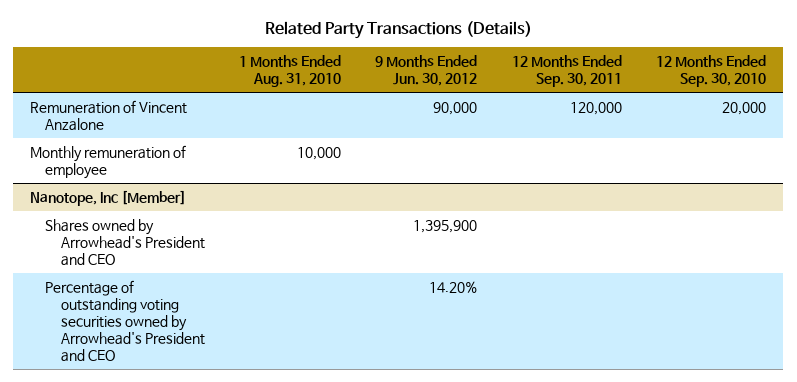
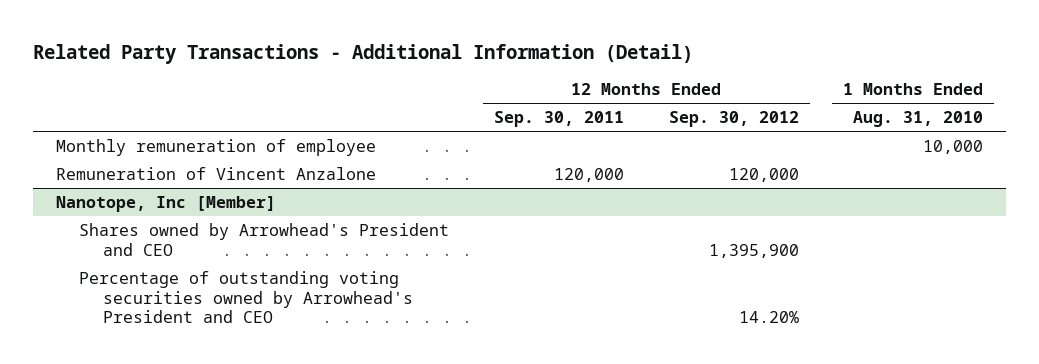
- Related Party Transactions (Details)
+ Related Party Transactions - Additional Information (Detail)
- | 1 Months Ended Aug. 31, 2010 | 9 Months Ended Jun. 30, 2012 | 12 Months Ended Sep. 30, 2011 | 12 Months Ended Sep. 30, 2010
+ | 12 Months Ended Sep. 30, 2011 | 12 Months Ended Sep. 30, 2012 | 1 Months Ended Aug. 31, 2010
moved down: Remuneration of Vincent Anzalone | 120,000 | 120,000 |

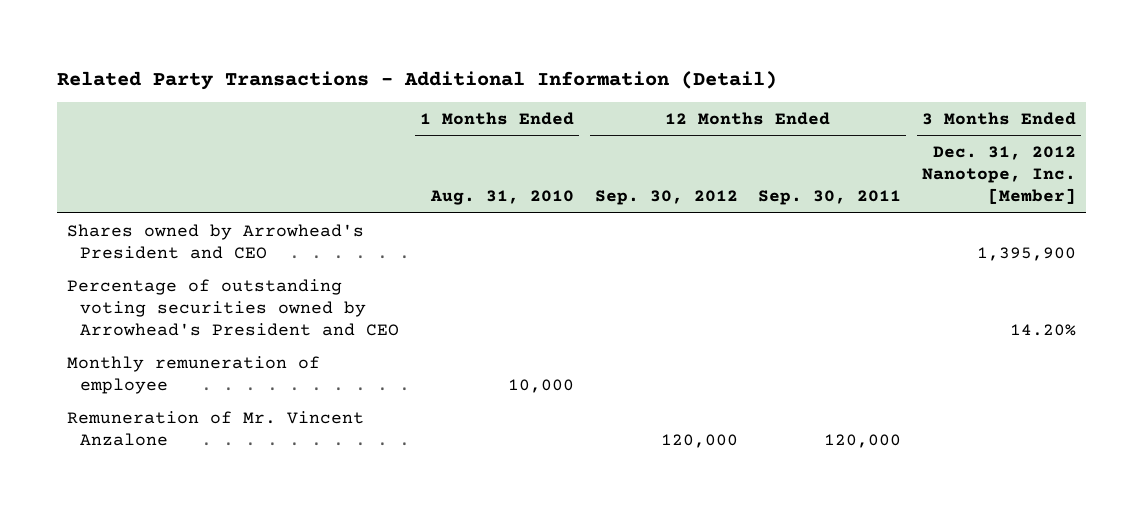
- | 12 Months Ended Sep. 30, 2011 | 12 Months Ended Sep. 30, 2012 | 1 Months Ended Aug. 31, 2010
+ | 1 Months Ended Aug. 31, 2010 | 12 Months Ended Sep. 30, 2012 | 12 Months Ended Sep. 30, 2011 | 3 Months Ended Dec. 31, 2012 Nanotope, Inc. [Member]
+ Shares owned by Arrowhead's President and CEO | | | | 1,395,900
+ Percentage of outstanding voting securities owned by Arrowhead's President and CEO | | | | 14.20%
- Remuneration of Vincent Anzalone | 120,000 | 120,000 |
- Nanotope, Inc [Member]
- Shares owned by Arrowhead's President and CEO | | 1,395,900 |
- Percentage of outstanding voting securities owned by Arrowhead's President and CEO | | 14.20% |
+ Remuneration of Mr. Vincent Anzalone | | 120,000 | 120,000 |

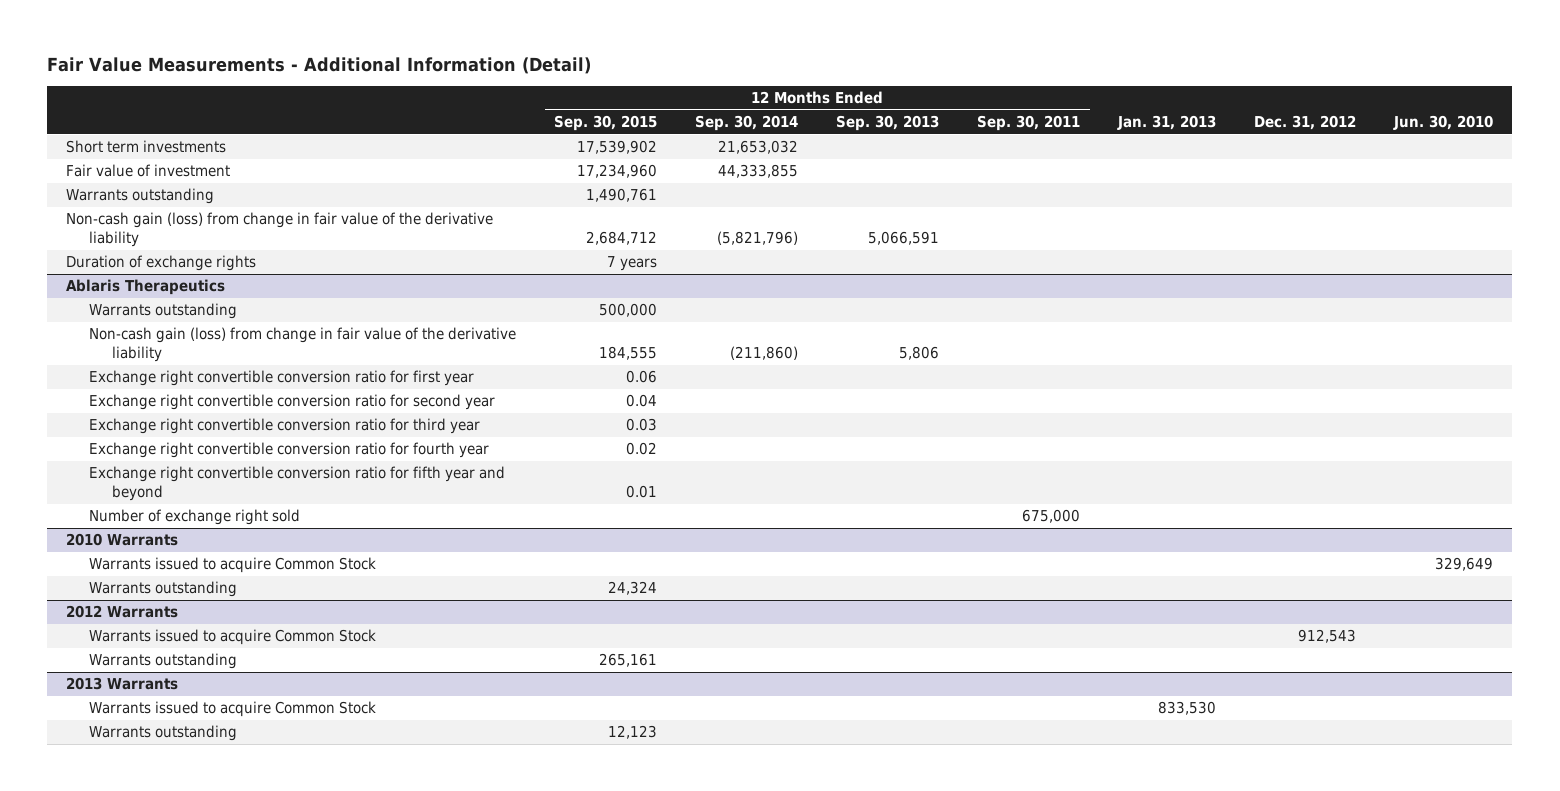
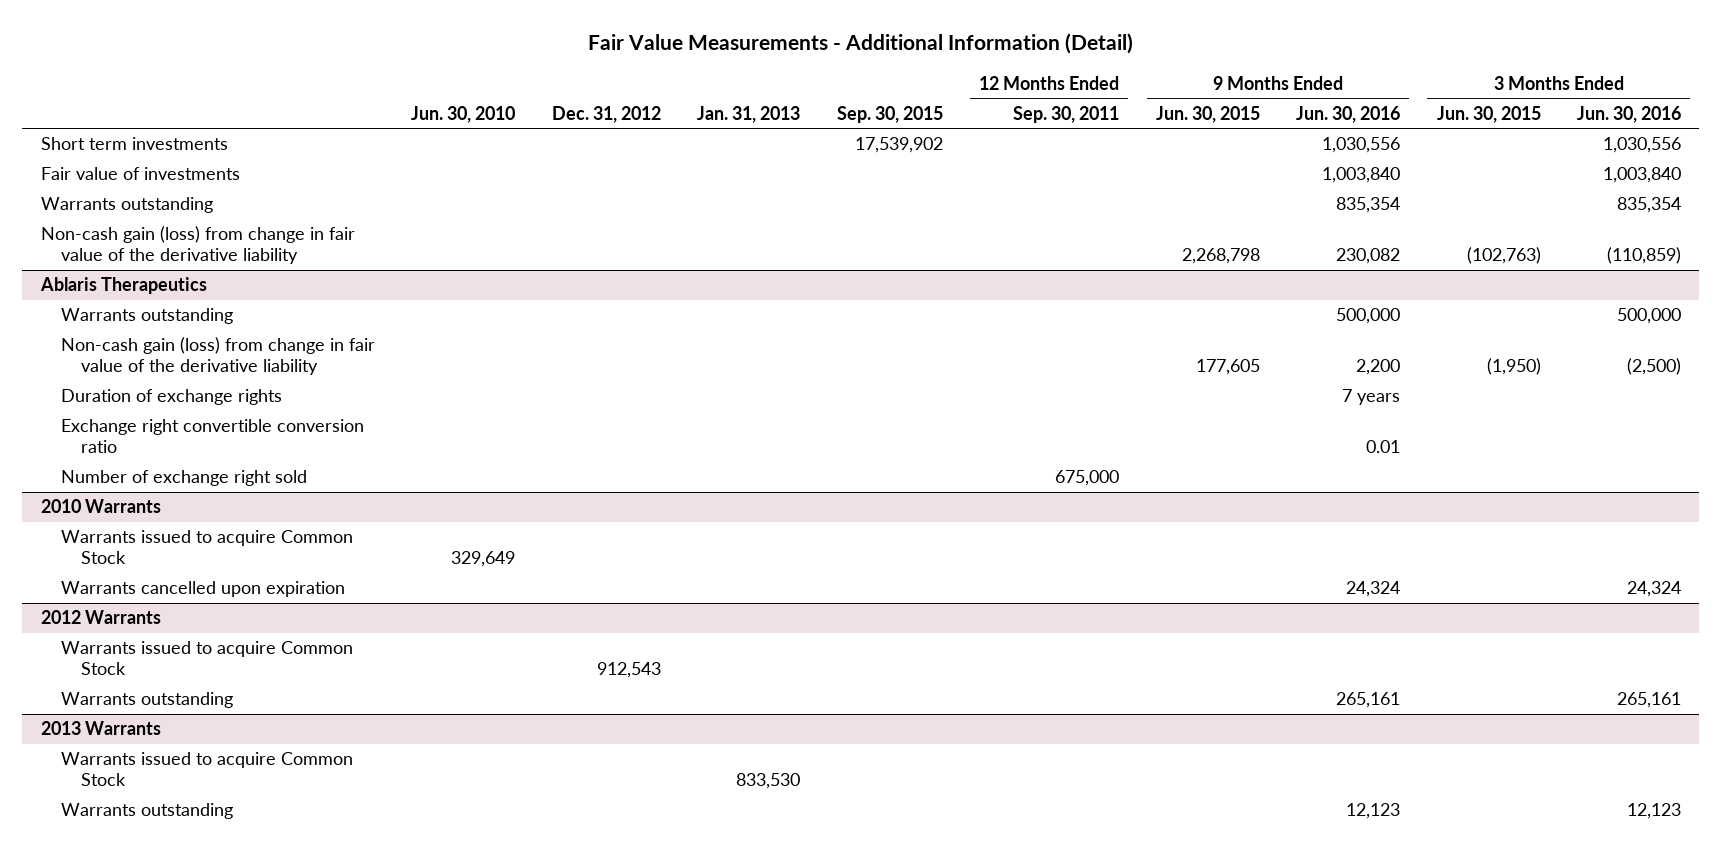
- | 12 Months Ended Sep. 30, 2015 | 12 Months Ended Sep. 30, 2014 | 12 Months Ended Sep. 30, 2013 | 12 Months Ended Sep. 30, 2011 | Jan. 31, 2013 | Dec. 31, 2012 | Jun. 30, 2010
+ | Jun. 30, 2010 | Dec. 31, 2012 | Jan. 31, 2013 | Sep. 30, 2015 | 12 Months Ended Sep. 30, 2011 | 9 Months Ended Jun. 30, 2015 | 9 Months Ended Jun. 30, 2016 | 3 Months Ended Jun. 30, 2015 | 3 Months Ended Jun. 30, 2016
- Fair value of investment | 17,234,960 | 44,333,855 | | | | |
+ Fair value of investments | | | | | | | 1,003,840 | | 1,003,840
- Duration of exchange rights | 7 years | | | | | |
@ Ablaris Therapeutics
- Exchange right convertible conversion ratio for first year | 0.06 | | | | | |
- Exchange right convertible conversion ratio for second year | 0.04 | | | | | |
- Exchange right convertible conversion ratio for third year | 0.03 | | | | | |
- Exchange right convertible conversion ratio for fourth year | 0.02 | | | | | |
- Exchange right convertible conversion ratio for fifth year and beyond | 0.01 | | | | | |
+ Duration of exchange rights | | | | | | | 7 years | |
+ Exchange right convertible conversion ratio | | | | | | | 0.01 | |
@ 2010 Warrants
- Warrants outstanding | 24,324 | | | | | |
+ Warrants cancelled upon expiration | | | | | | | 24,324 | | 24,324

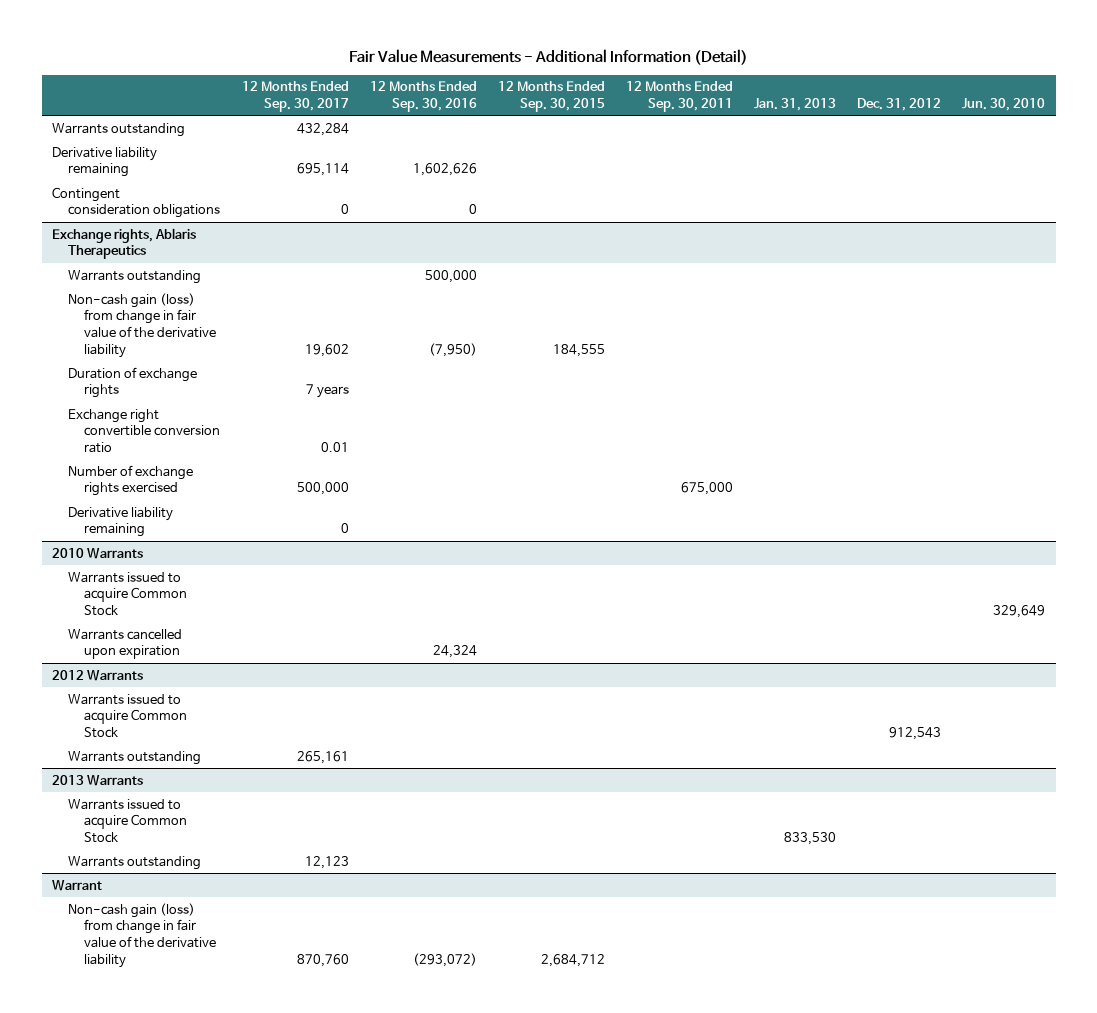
- | Jun. 30, 2010 | Dec. 31, 2012 | Jan. 31, 2013 | Sep. 30, 2015 | 12 Months Ended Sep. 30, 2011 | 9 Months Ended Jun. 30, 2015 | 9 Months Ended Jun. 30, 2016 | 3 Months Ended Jun. 30, 2015 | 3 Months Ended Jun. 30, 2016
+ | 12 Months Ended Sep. 30, 2017 | 12 Months Ended Sep. 30, 2016 | 12 Months Ended Sep. 30, 2015 | 12 Months Ended Sep. 30, 2011 | Jan. 31, 2013 | Dec. 31, 2012 | Jun. 30, 2010
- Short term investments | | | | 17,539,902 | | | 1,030,556 | | 1,030,556
- Fair value of investments | | | | | | | 1,003,840 | | 1,003,840
- Non-cash gain (loss) from change in fair value of the derivative liability | | | | | | 2,268,798 | 230,082 | (102,763) | (110,859)
- Ablaris Therapeutics
+ Derivative liability remaining | 695,114 | 1,602,626 | | | | |
+ Contingent consideration obligations | 0 | 0 | | | | |
+ Exchange rights, Ablaris Therapeutics
- Number of exchange right sold | | | | | 675,000 | | | |
+ Number of exchange rights exercised | 500,000 | | | 675,000 | | |
+ Derivative liability remaining | 0 | | | | | |
+ Warrant
+ Non-cash gain (loss) from change in fair value of the derivative liability | 870,760 | (293,072) | 2,684,712 | | | |

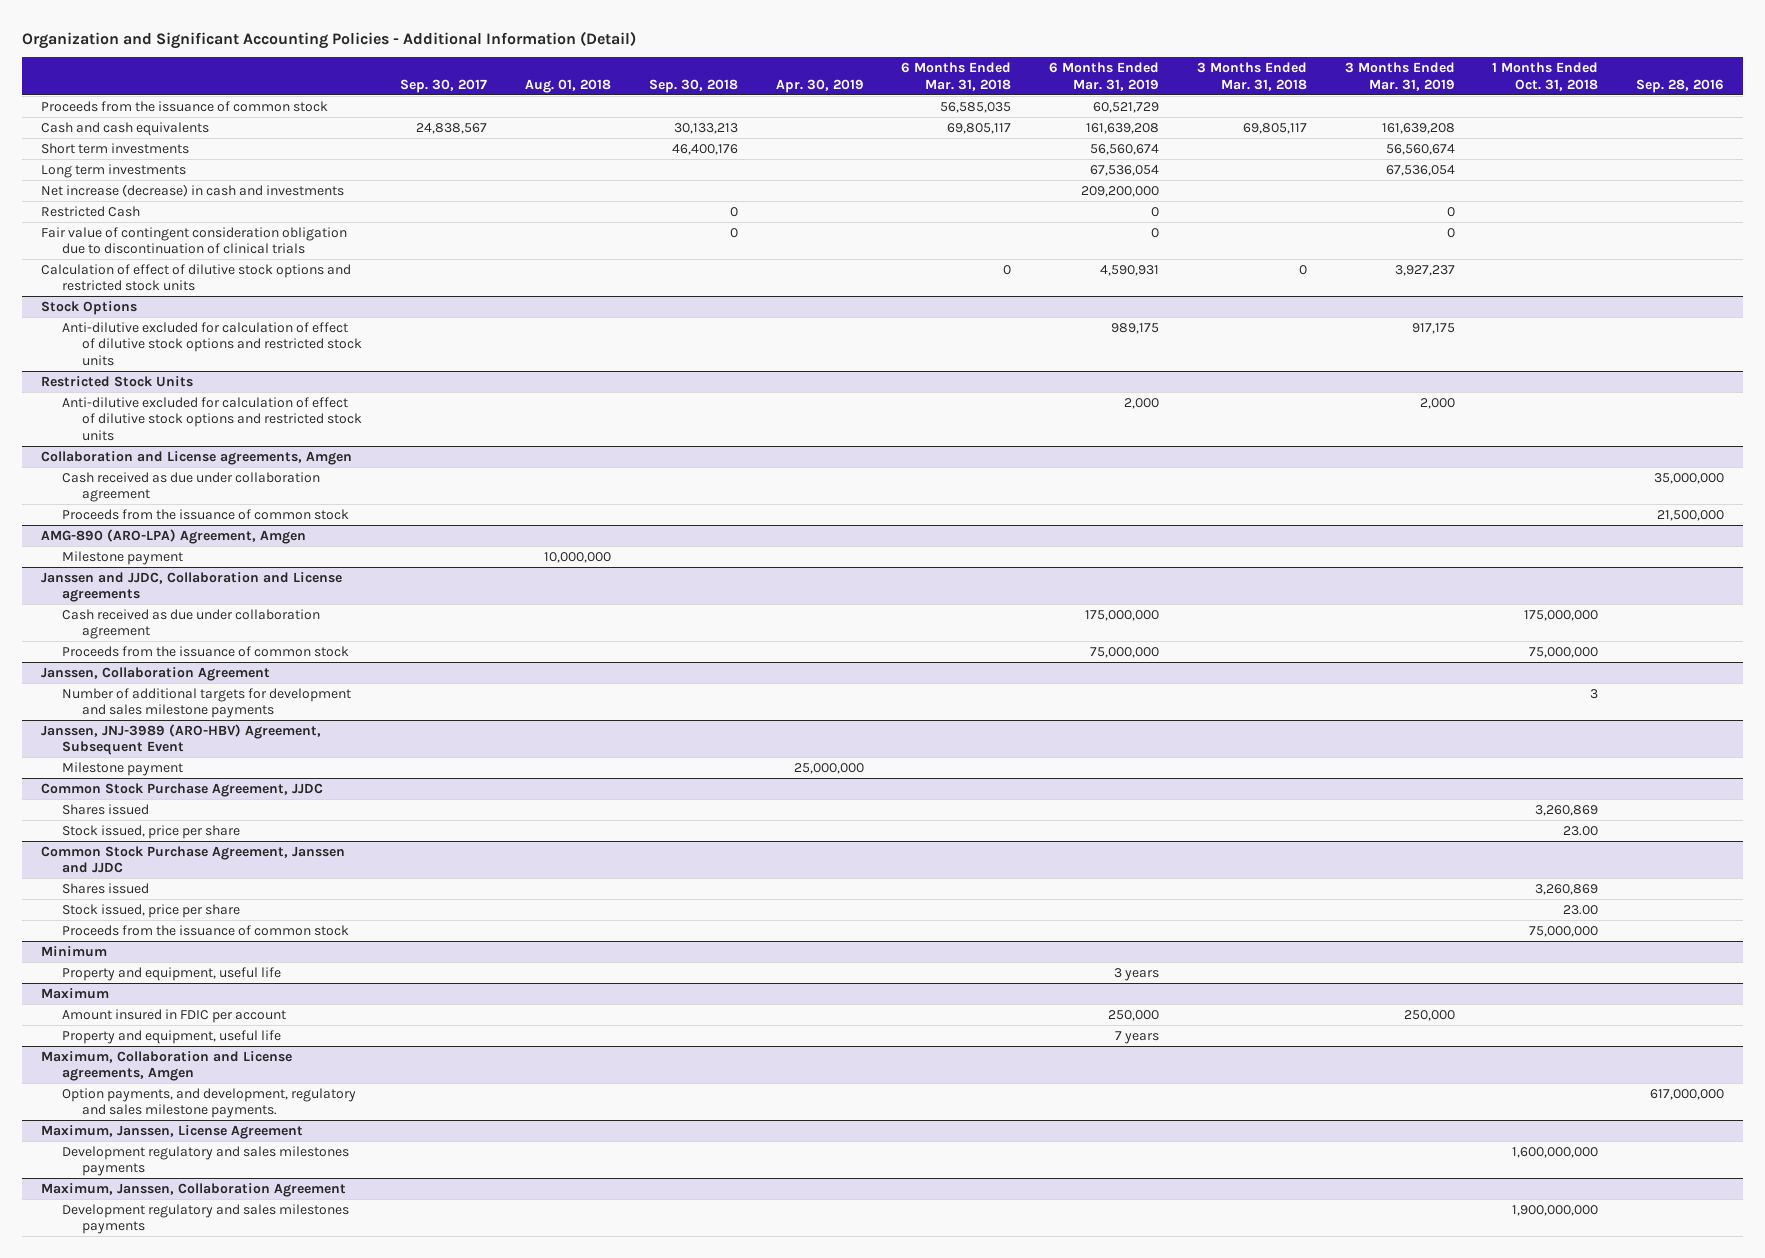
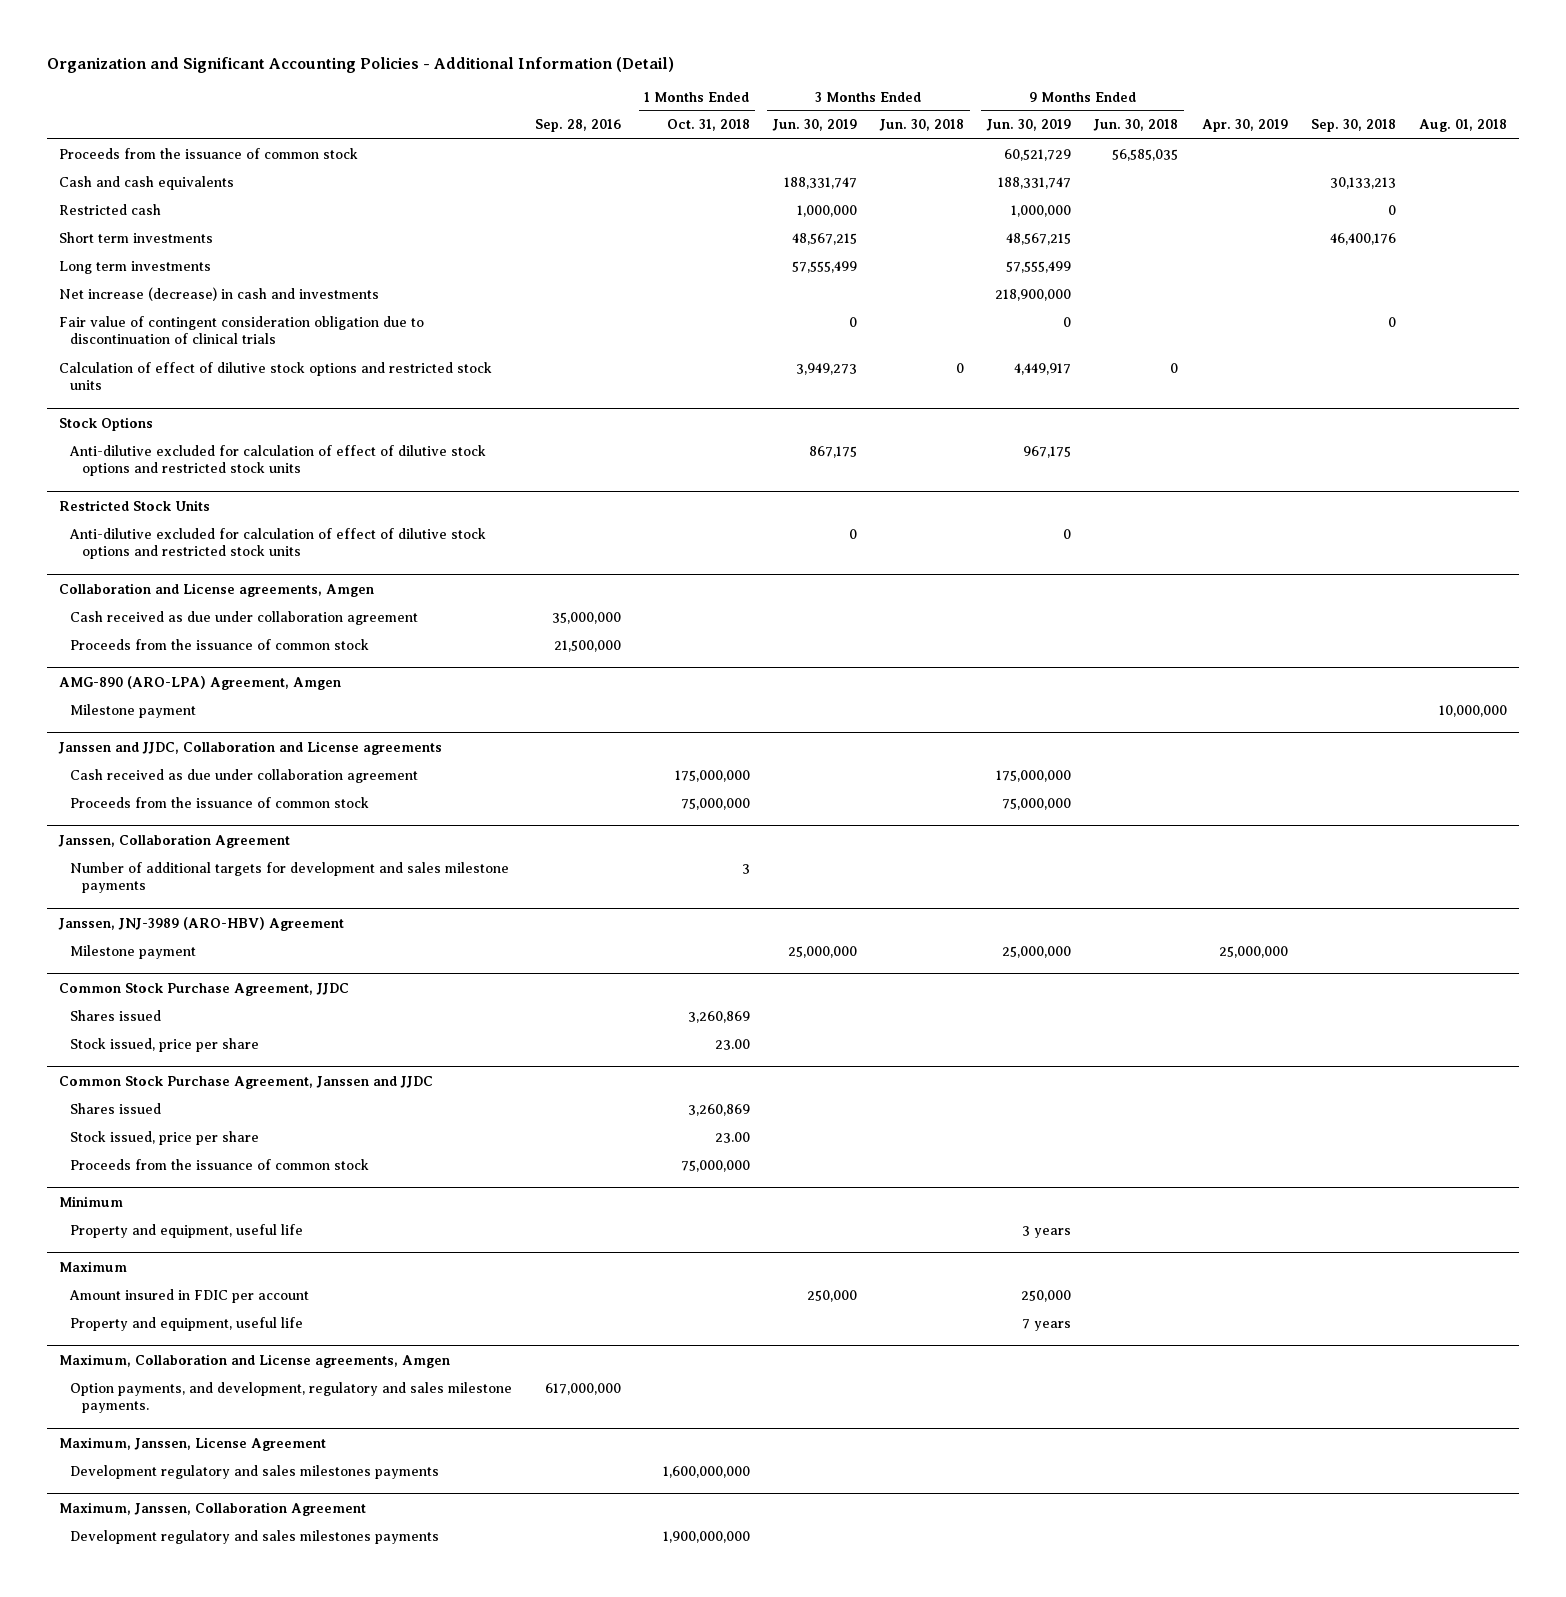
- | Sep. 30, 2017 | Aug. 01, 2018 | Sep. 30, 2018 | Apr. 30, 2019 | 6 Months Ended Mar. 31, 2018 | 6 Months Ended Mar. 31, 2019 | 3 Months Ended Mar. 31, 2018 | 3 Months Ended Mar. 31, 2019 | 1 Months Ended Oct. 31, 2018 | Sep. 28, 2016
+ | Sep. 28, 2016 | 1 Months Ended Oct. 31, 2018 | 3 Months Ended Jun. 30, 2019 | 3 Months Ended Jun. 30, 2018 | 9 Months Ended Jun. 30, 2019 | 9 Months Ended Jun. 30, 2018 | Apr. 30, 2019 | Sep. 30, 2018 | Aug. 01, 2018
+ Restricted cash | | | 1,000,000 | | 1,000,000 | | | 0 |
- Restricted Cash | | | 0 | | | 0 | | 0 | |
- Janssen, JNJ-3989 (ARO-HBV) Agreement, Subsequent Event
+ Janssen, JNJ-3989 (ARO-HBV) Agreement

